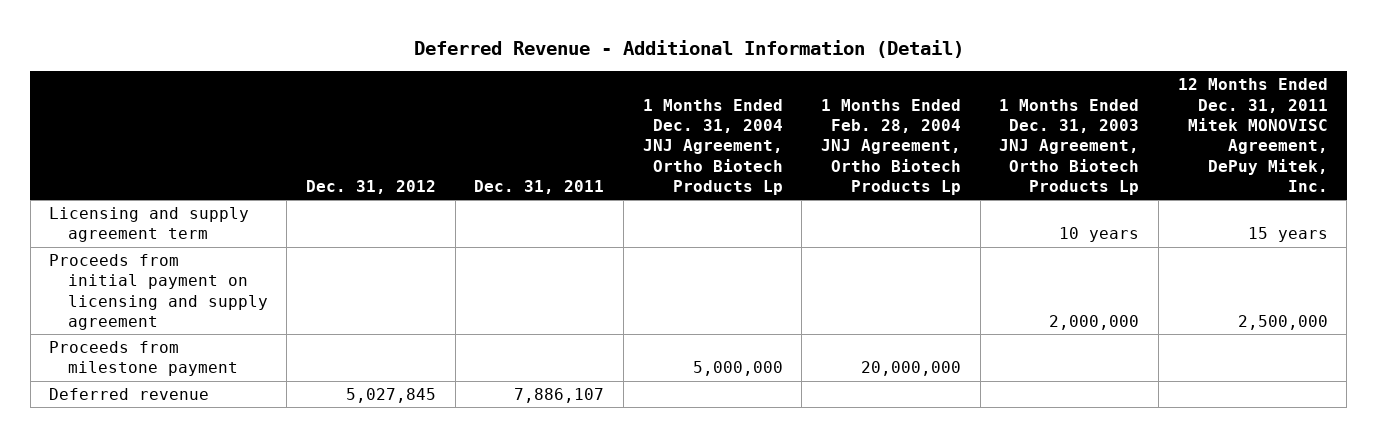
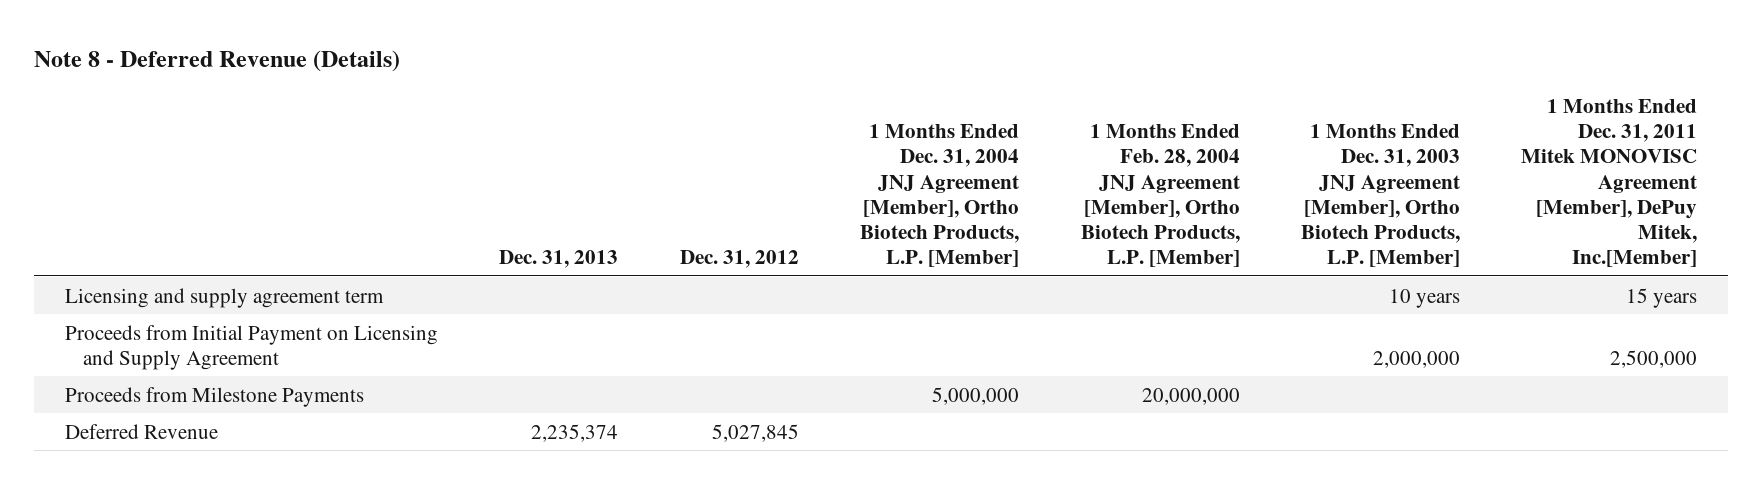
- Deferred Revenue - Additional Information (Detail)
+ Note 8 - Deferred Revenue (Details)
- | Dec. 31, 2012 | Dec. 31, 2011 | 1 Months Ended Dec. 31, 2004 JNJ Agreement, Ortho Biotech Products Lp | 1 Months Ended Feb. 28, 2004 JNJ Agreement, Ortho Biotech Products Lp | 1 Months Ended Dec. 31, 2003 JNJ Agreement, Ortho Biotech Products Lp | 12 Months Ended Dec. 31, 2011 Mitek MONOVISC Agreement, DePuy Mitek, Inc.
+ | Dec. 31, 2013 | Dec. 31, 2012 | 1 Months Ended Dec. 31, 2004 JNJ Agreement [Member], Ortho Biotech Products, L.P. [Member] | 1 Months Ended Feb. 28, 2004 JNJ Agreement [Member], Ortho Biotech Products, L.P. [Member] | 1 Months Ended Dec. 31, 2003 JNJ Agreement [Member], Ortho Biotech Products, L.P. [Member] | 1 Months Ended Dec. 31, 2011 Mitek MONOVISC Agreement [Member], DePuy Mitek, Inc.[Member]
- Proceeds from initial payment on licensing and supply agreement | | | | | 2,000,000 | 2,500,000
- Proceeds from milestone payment | | | 5,000,000 | 20,000,000 | |
- Deferred revenue | 5,027,845 | 7,886,107 | | | |
+ Proceeds from Initial Payment on Licensing and Supply Agreement | | | | | 2,000,000 | 2,500,000
+ Proceeds from Milestone Payments | | | 5,000,000 | 20,000,000 | |
+ Deferred Revenue | 2,235,374 | 5,027,845 | | | |

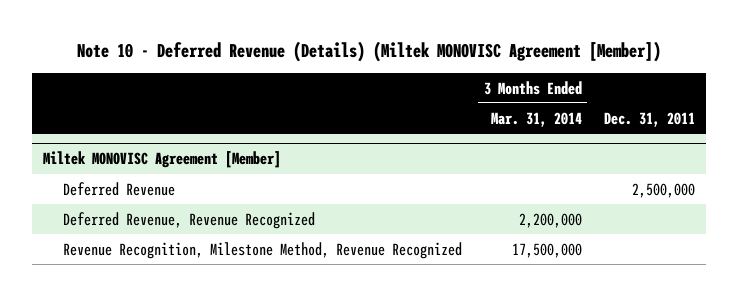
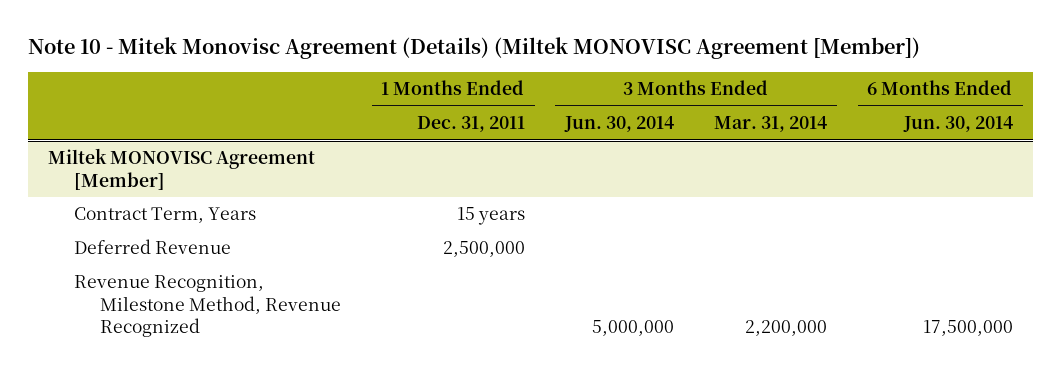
- Note 10 - Deferred Revenue (Details) (Miltek MONOVISC Agreement [Member])
+ Note 10 - Mitek Monovisc Agreement (Details) (Miltek MONOVISC Agreement [Member])
- | 3 Months Ended Mar. 31, 2014 | Dec. 31, 2011
+ | 1 Months Ended Dec. 31, 2011 | 3 Months Ended Jun. 30, 2014 | 3 Months Ended Mar. 31, 2014 | 6 Months Ended Jun. 30, 2014
@ Miltek MONOVISC Agreement [Member]
+ Contract Term, Years | 15 years | | |
- Deferred Revenue, Revenue Recognized | 2,200,000 |
- Revenue Recognition, Milestone Method, Revenue Recognized | 17,500,000 |
+ Revenue Recognition, Milestone Method, Revenue Recognized | | 5,000,000 | 2,200,000 | 17,500,000

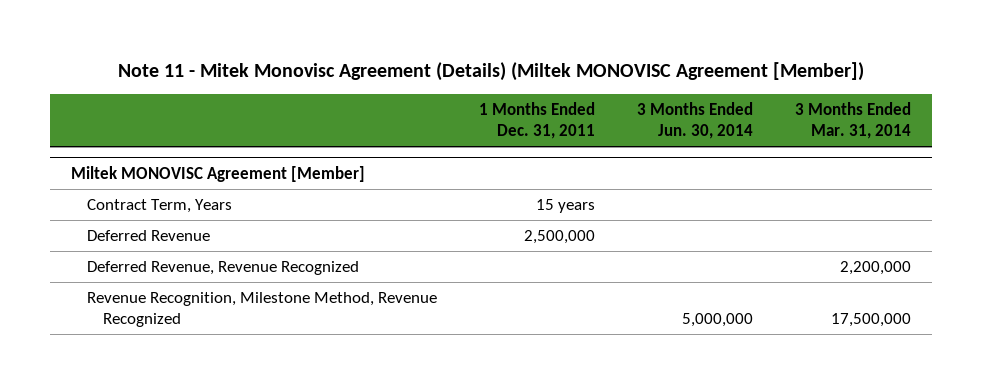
- Note 10 - Mitek Monovisc Agreement (Details) (Miltek MONOVISC Agreement [Member])
+ Note 11 - Mitek Monovisc Agreement (Details) (Miltek MONOVISC Agreement [Member])
- | 1 Months Ended Dec. 31, 2011 | 3 Months Ended Jun. 30, 2014 | 3 Months Ended Mar. 31, 2014 | 6 Months Ended Jun. 30, 2014
+ | 1 Months Ended Dec. 31, 2011 | 3 Months Ended Jun. 30, 2014 | 3 Months Ended Mar. 31, 2014
@ Miltek MONOVISC Agreement [Member]
- Revenue Recognition, Milestone Method, Revenue Recognized | | 5,000,000 | 2,200,000 | 17,500,000
+ Deferred Revenue, Revenue Recognized | | | 2,200,000
+ Revenue Recognition, Milestone Method, Revenue Recognized | | 5,000,000 | 17,500,000

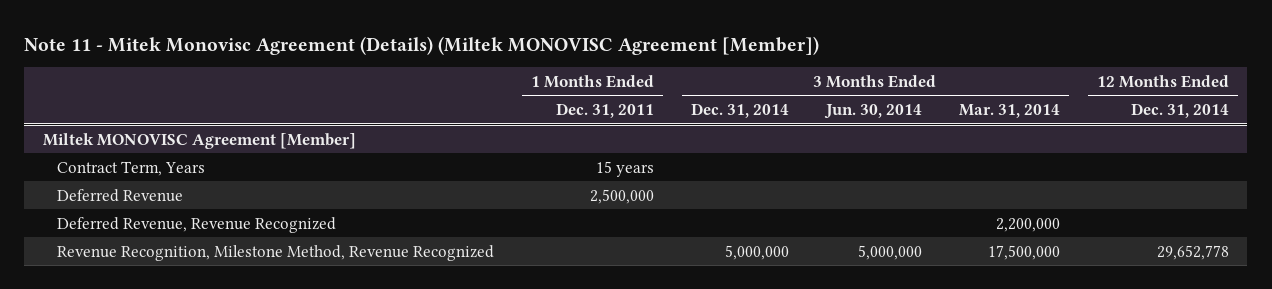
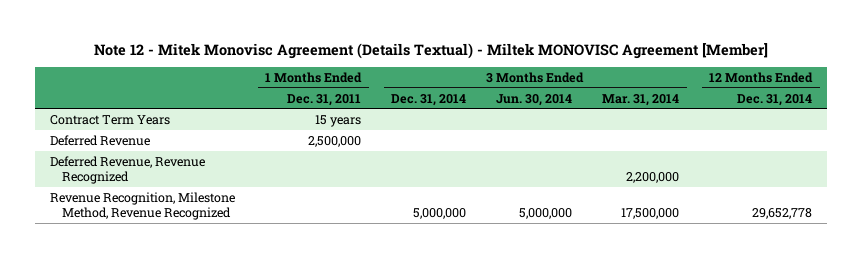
- Note 11 - Mitek Monovisc Agreement (Details) (Miltek MONOVISC Agreement [Member])
+ Note 12 - Mitek Monovisc Agreement (Details Textual) - Miltek MONOVISC Agreement [Member]
- Miltek MONOVISC Agreement [Member]
- Contract Term, Years | 15 years | | | |
+ Contract Term Years | 15 years | | | |

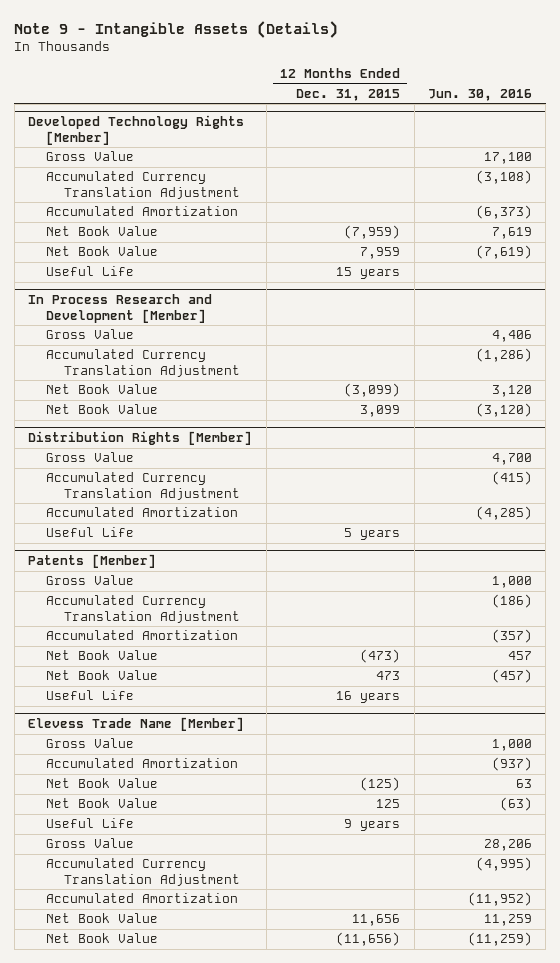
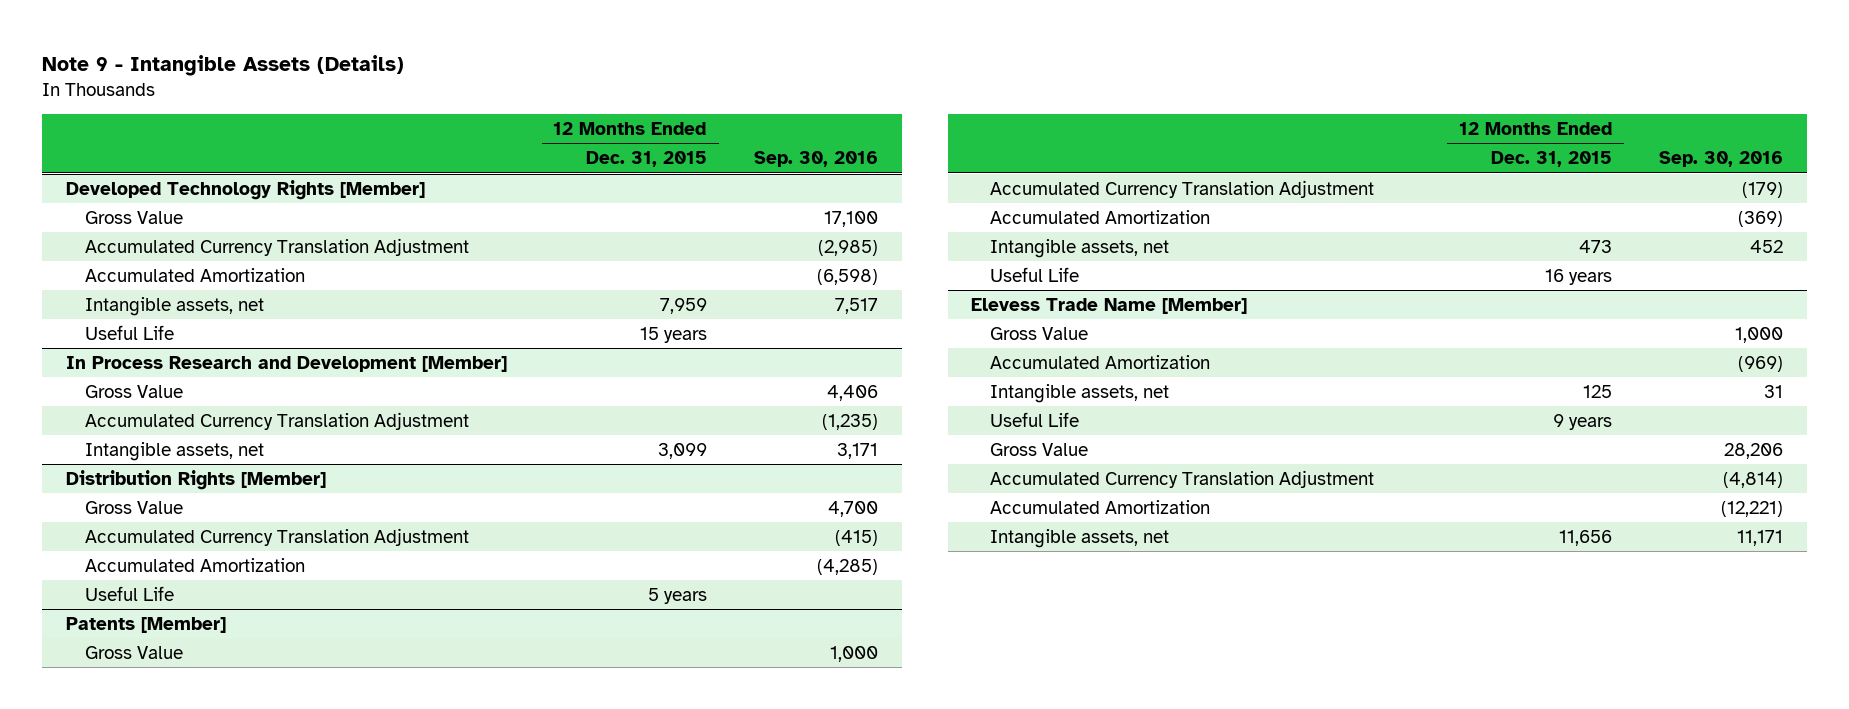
- | 12 Months Ended Dec. 31, 2015 | Jun. 30, 2016
+ | 12 Months Ended Dec. 31, 2015 | Sep. 30, 2016
@ Developed Technology Rights [Member]
- Net Book Value | (7,959) | 7,619
- Net Book Value | 7,959 | (7,619)
+ Intangible assets, net | 7,959 | 7,517
@ In Process Research and Development [Member]
- Net Book Value | (3,099) | 3,120
- Net Book Value | 3,099 | (3,120)
+ Intangible assets, net | 3,099 | 3,171
@ Patents [Member]
- Net Book Value | (473) | 457
- Net Book Value | 473 | (457)
+ Intangible assets, net | 473 | 452
@ Elevess Trade Name [Member]
- Net Book Value | (125) | 63
- Net Book Value | 125 | (63)
+ Intangible assets, net | 125 | 31
- Net Book Value | 11,656 | 11,259
- Net Book Value | (11,656) | (11,259)
+ Intangible assets, net | 11,656 | 11,171

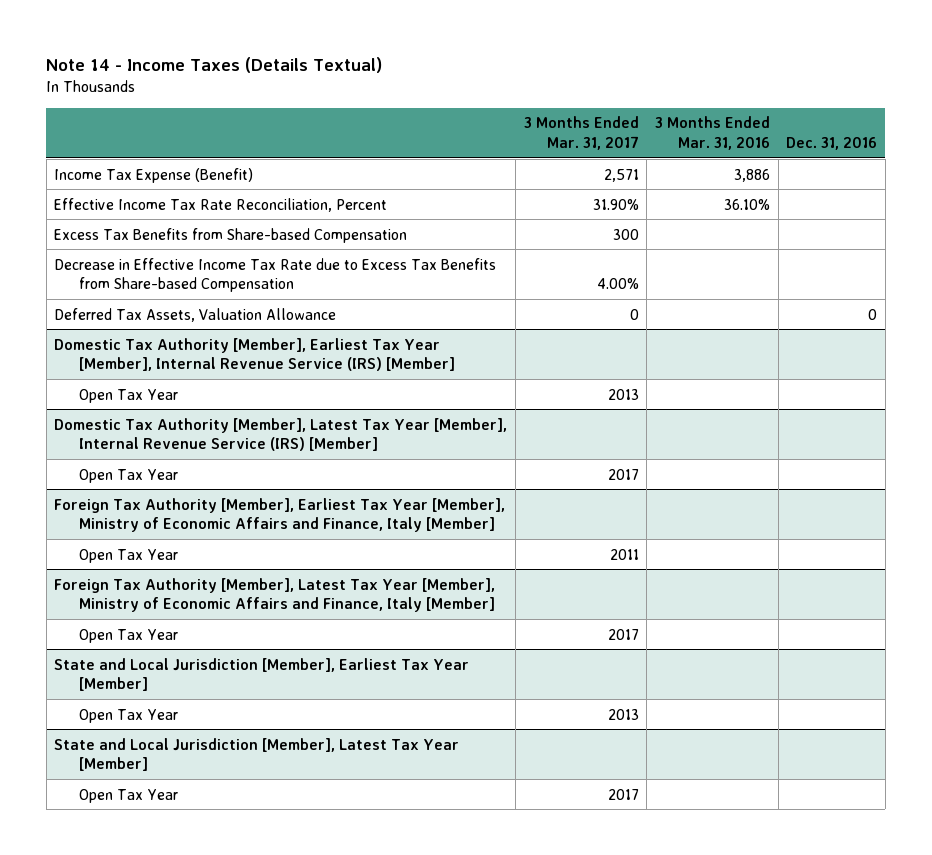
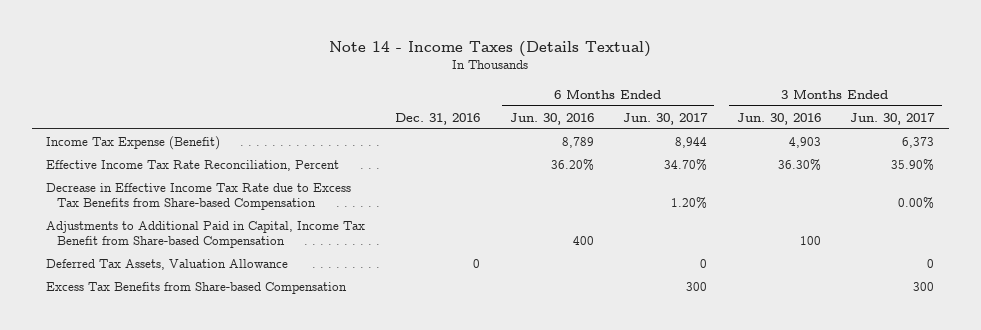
- | 3 Months Ended Mar. 31, 2017 | 3 Months Ended Mar. 31, 2016 | Dec. 31, 2016
+ | Dec. 31, 2016 | 6 Months Ended Jun. 30, 2016 | 6 Months Ended Jun. 30, 2017 | 3 Months Ended Jun. 30, 2016 | 3 Months Ended Jun. 30, 2017
+ Adjustments to Additional Paid in Capital, Income Tax Benefit from Share-based Compensation | | 400 | | 100 |
- Domestic Tax Authority [Member], Earliest Tax Year [Member], Internal Revenue Service (IRS) [Member]
- Open Tax Year | 2013 | |
- Domestic Tax Authority [Member], Latest Tax Year [Member], Internal Revenue Service (IRS) [Member]
- Open Tax Year | 2017 | |
- Foreign Tax Authority [Member], Earliest Tax Year [Member], Ministry of Economic Affairs and Finance, Italy [Member]
- Open Tax Year | 2011 | |
- Foreign Tax Authority [Member], Latest Tax Year [Member], Ministry of Economic Affairs and Finance, Italy [Member]
- Open Tax Year | 2017 | |
- State and Local Jurisdiction [Member], Earliest Tax Year [Member]
- Open Tax Year | 2013 | |
- State and Local Jurisdiction [Member], Latest Tax Year [Member]
- Open Tax Year | 2017 | |
moved down: Excess Tax Benefits from Share-based Compensation | | | 300 | | 300

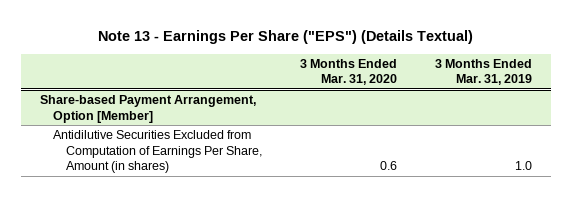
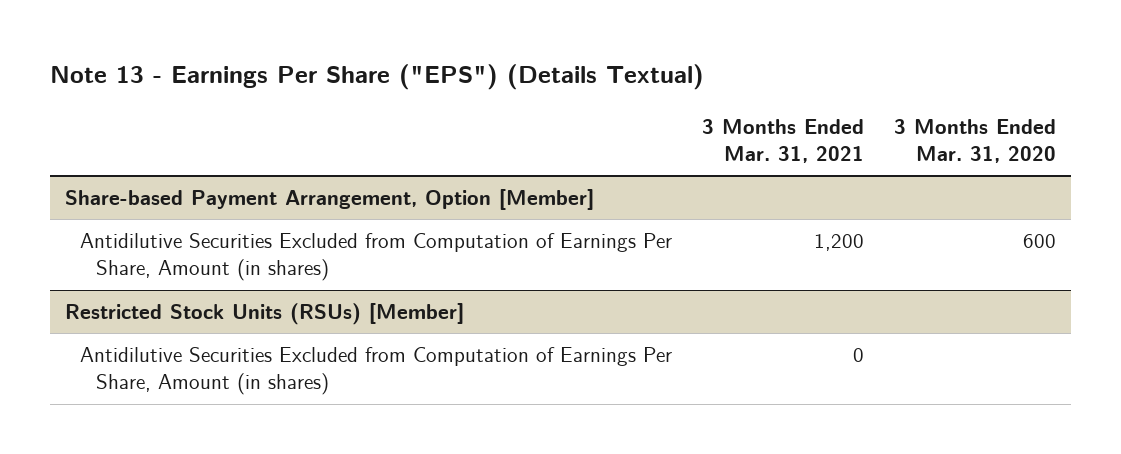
- | 3 Months Ended Mar. 31, 2020 | 3 Months Ended Mar. 31, 2019
+ | 3 Months Ended Mar. 31, 2021 | 3 Months Ended Mar. 31, 2020
@ Share-based Payment Arrangement, Option [Member]
- Antidilutive Securities Excluded from Computation of Earnings Per Share, Amount (in shares) | 0.6 | 1.0
+ Antidilutive Securities Excluded from Computation of Earnings Per Share, Amount (in shares) | 1,200 | 600
+ Restricted Stock Units (RSUs) [Member]
+ Antidilutive Securities Excluded from Computation of Earnings Per Share, Amount (in shares) | 0 |

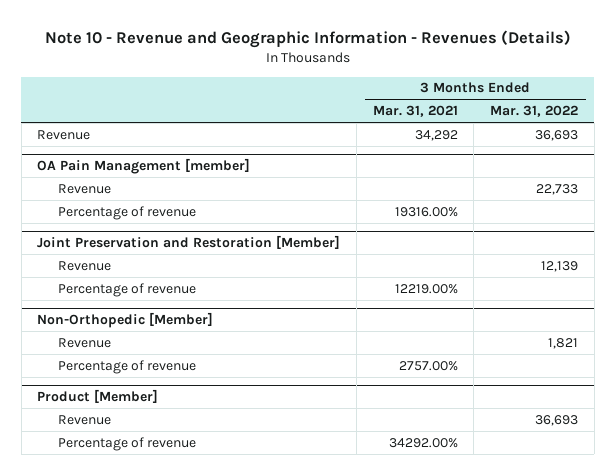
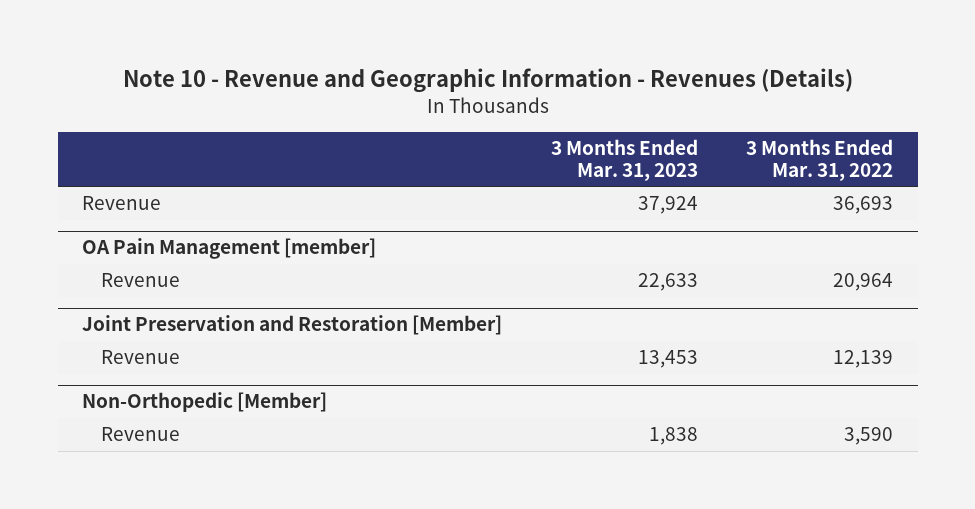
- | 3 Months Ended Mar. 31, 2021 | 3 Months Ended Mar. 31, 2022
+ | 3 Months Ended Mar. 31, 2023 | 3 Months Ended Mar. 31, 2022
@ OA Pain Management [member]
- Revenue | | 22,733
- Percentage of revenue | 19316.00% |
+ Revenue | 22,633 | 20,964
@ Joint Preservation and Restoration [Member]
- Percentage of revenue | 12219.00% |
@ Non-Orthopedic [Member]
- Revenue | | 1,821
- Percentage of revenue | 2757.00% |
- Product [Member]
- Revenue | | 36,693
- Percentage of revenue | 34292.00% |
@ Non-Orthopedic [Member]
+ Revenue | 1,838 | 3,590

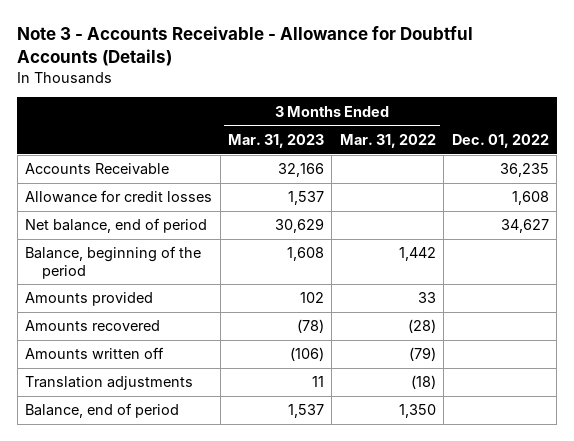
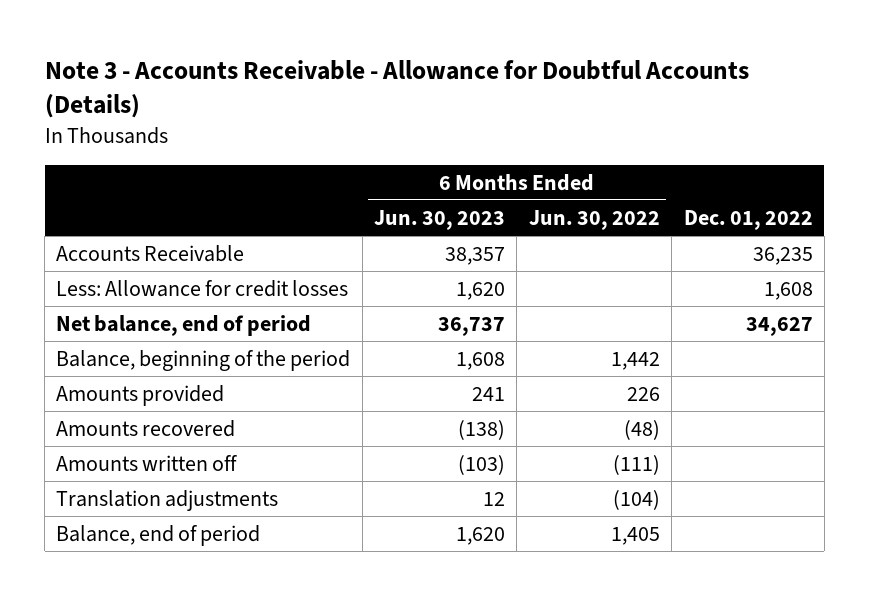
- | 3 Months Ended Mar. 31, 2023 | 3 Months Ended Mar. 31, 2022 | Dec. 01, 2022
+ | 6 Months Ended Jun. 30, 2023 | 6 Months Ended Jun. 30, 2022 | Dec. 01, 2022
- Allowance for credit losses | 1,537 | | 1,608
+ Less: Allowance for credit losses | 1,620 | | 1,608

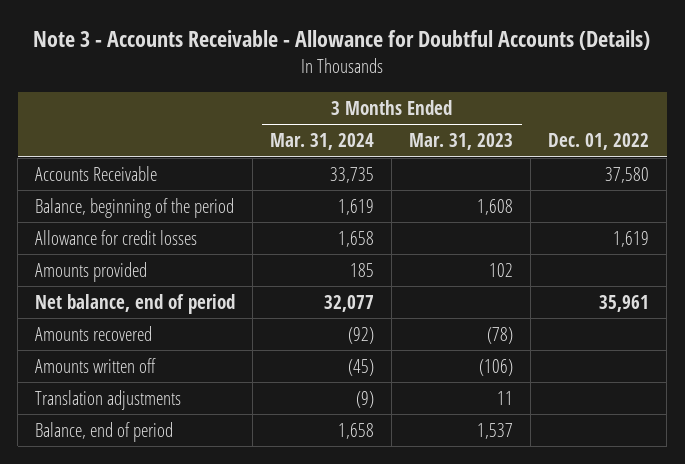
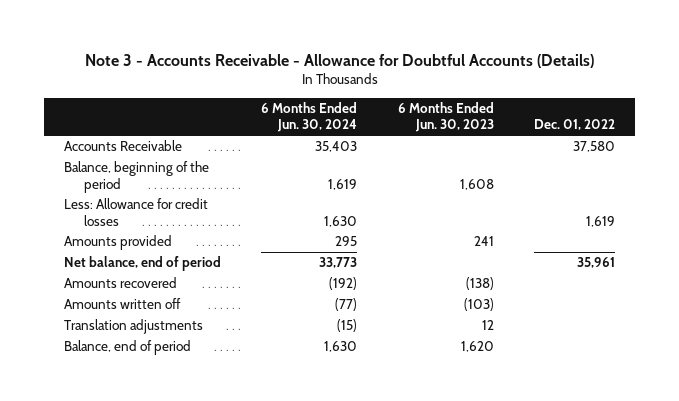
- | 3 Months Ended Mar. 31, 2024 | 3 Months Ended Mar. 31, 2023 | Dec. 01, 2022
+ | 6 Months Ended Jun. 30, 2024 | 6 Months Ended Jun. 30, 2023 | Dec. 01, 2022
- Allowance for credit losses | 1,658 | | 1,619
+ Less: Allowance for credit losses | 1,630 | | 1,619

